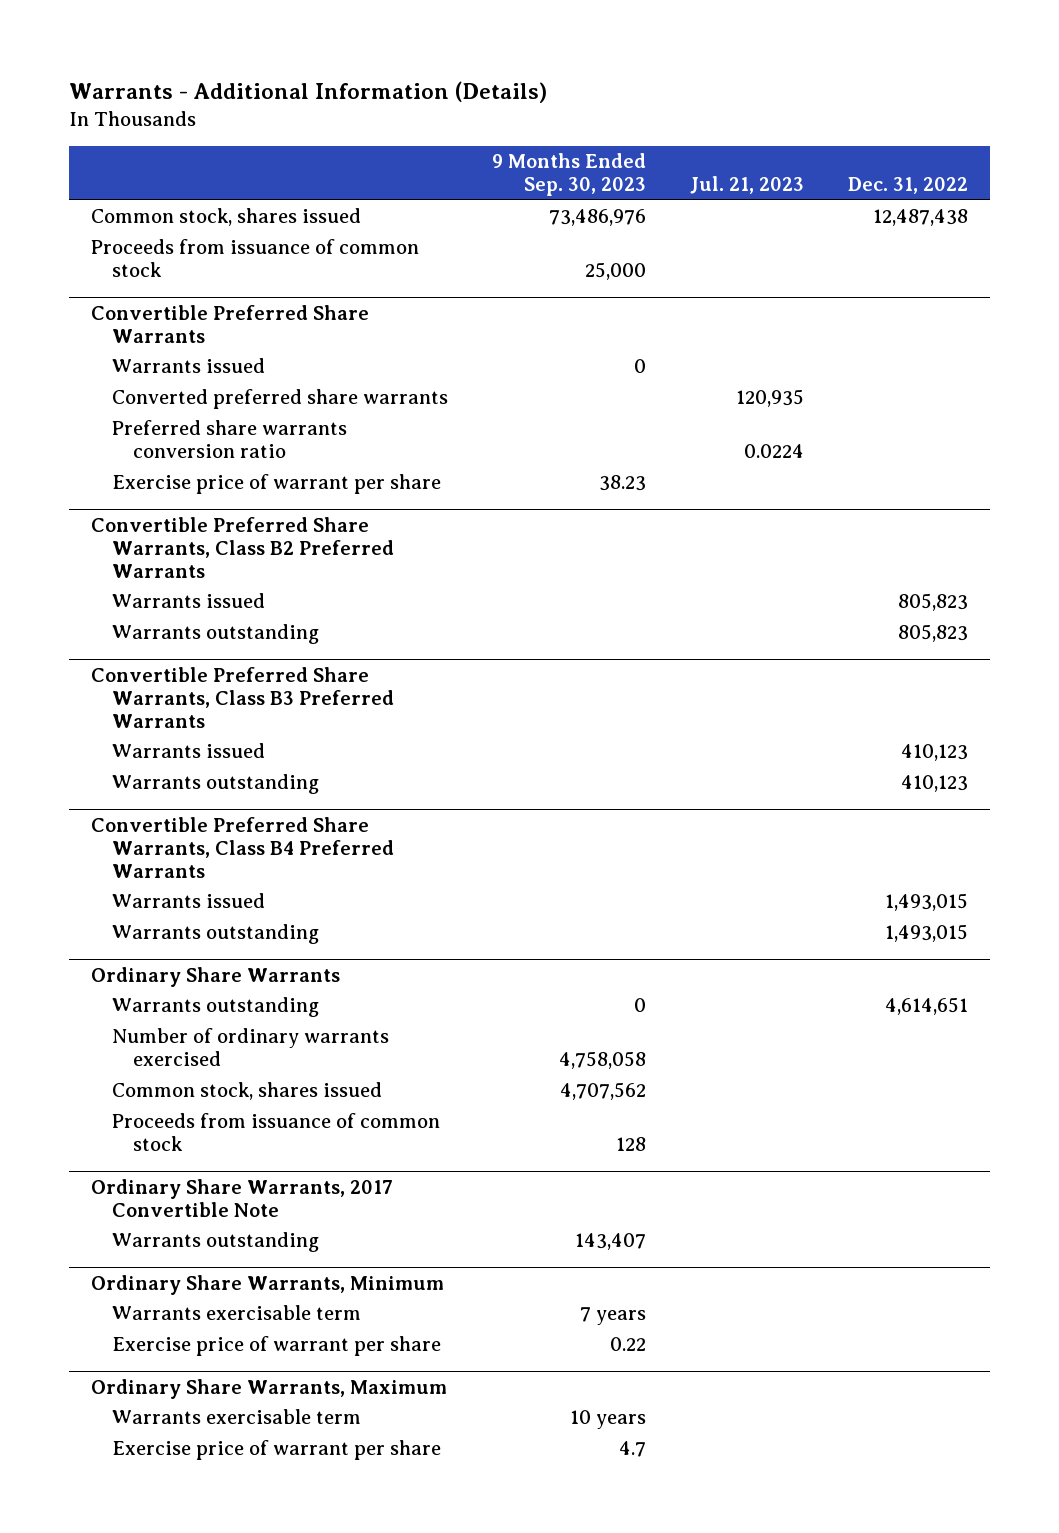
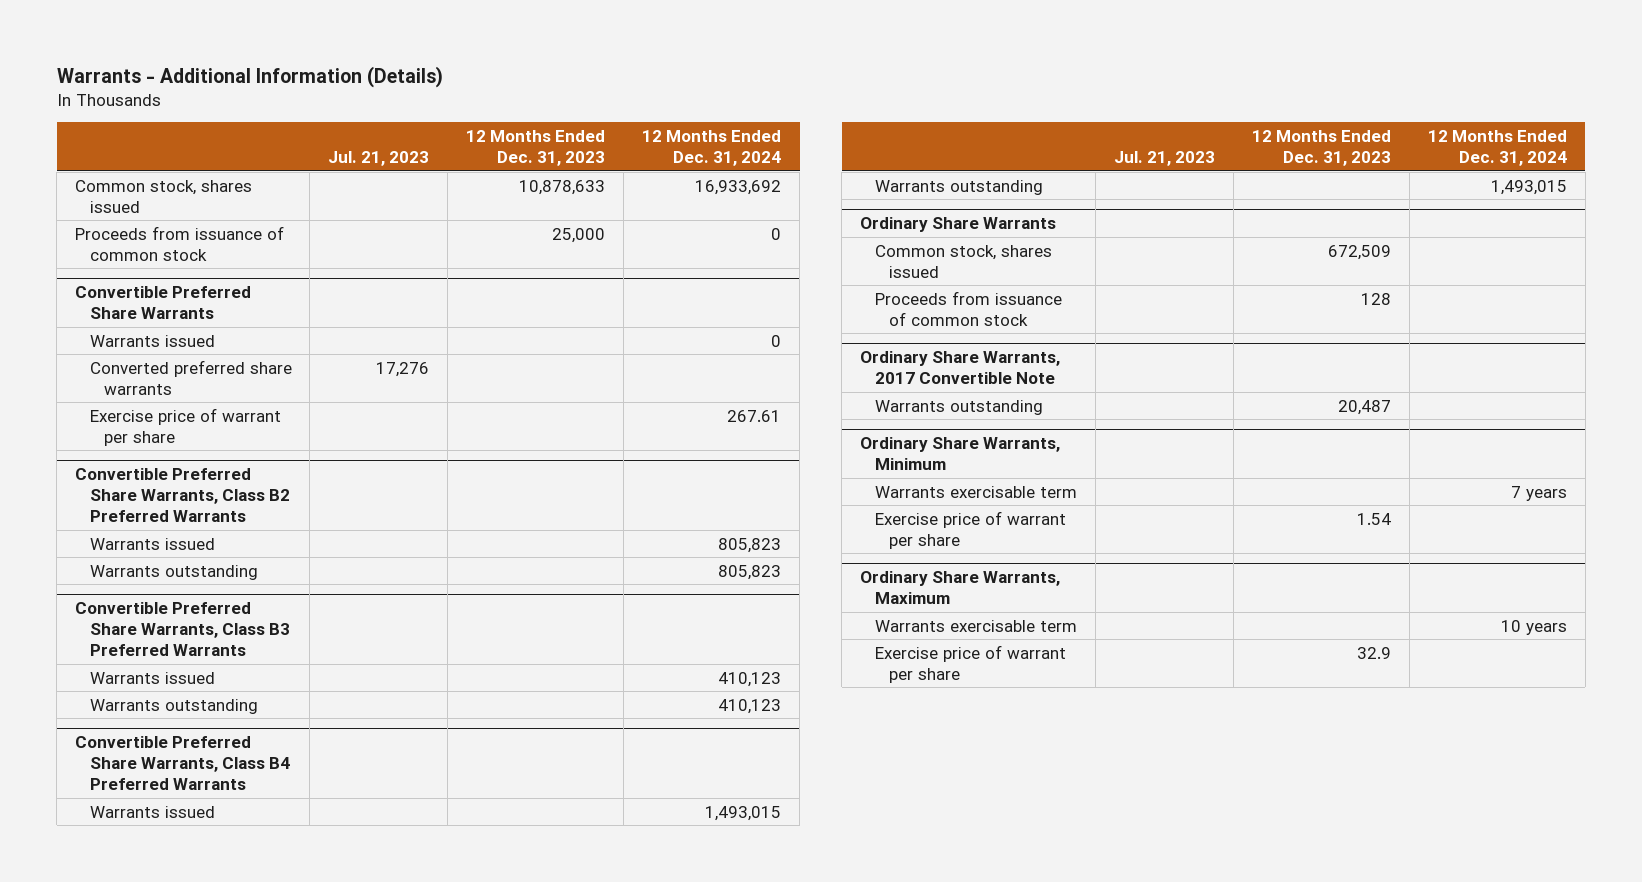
- | 9 Months Ended Sep. 30, 2023 | Jul. 21, 2023 | Dec. 31, 2022
+ | Jul. 21, 2023 | 12 Months Ended Dec. 31, 2023 | 12 Months Ended Dec. 31, 2024
@ Convertible Preferred Share Warrants
- Converted preferred share warrants | | 120,935 |
- Preferred share warrants conversion ratio | | 0.0224 |
+ Converted preferred share warrants | 17,276 | |
@ Ordinary Share Warrants
- Warrants outstanding | 0 | | 4,614,651
- Number of ordinary warrants exercised | 4,758,058 | |

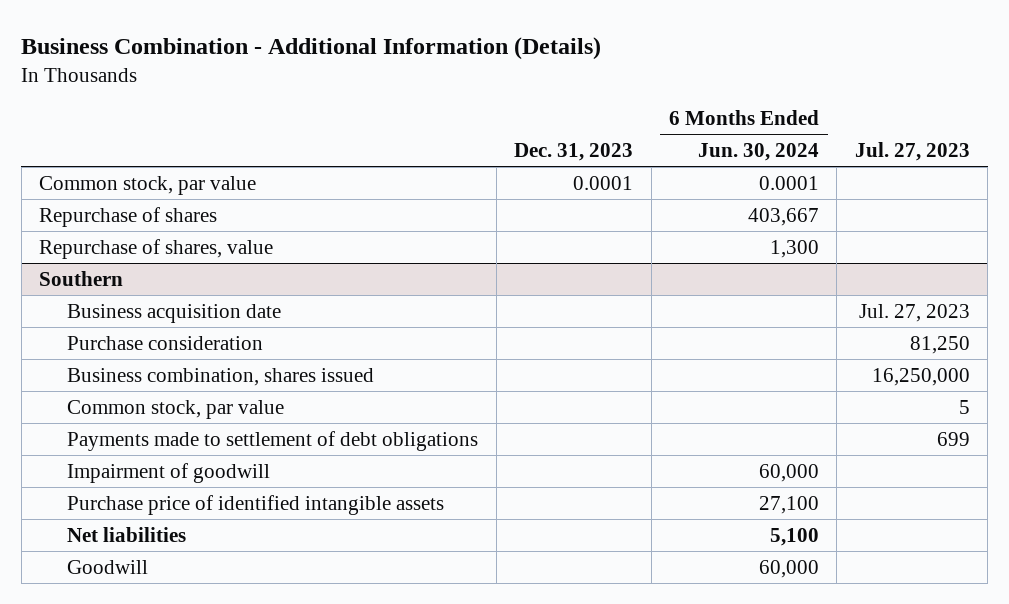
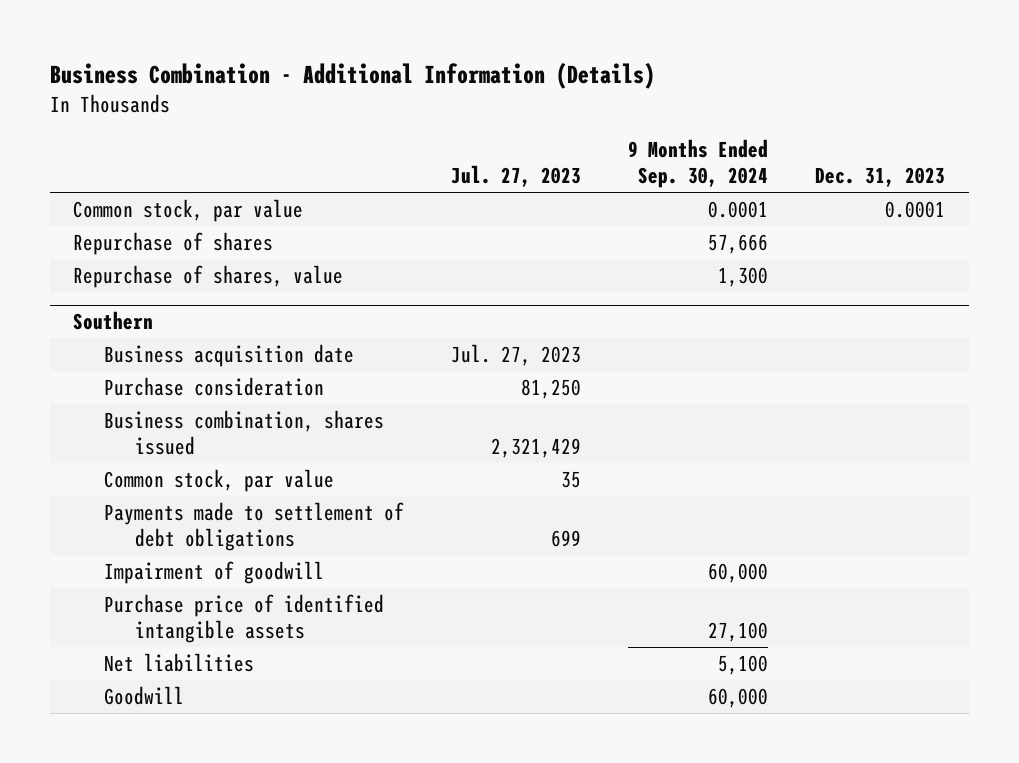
- | Dec. 31, 2023 | 6 Months Ended Jun. 30, 2024 | Jul. 27, 2023
+ | Jul. 27, 2023 | 9 Months Ended Sep. 30, 2024 | Dec. 31, 2023
@ Southern
- Business combination, shares issued | | | 16,250,000
- Common stock, par value | | | 5
+ Business combination, shares issued | 2,321,429 | |
+ Common stock, par value | 35 | |

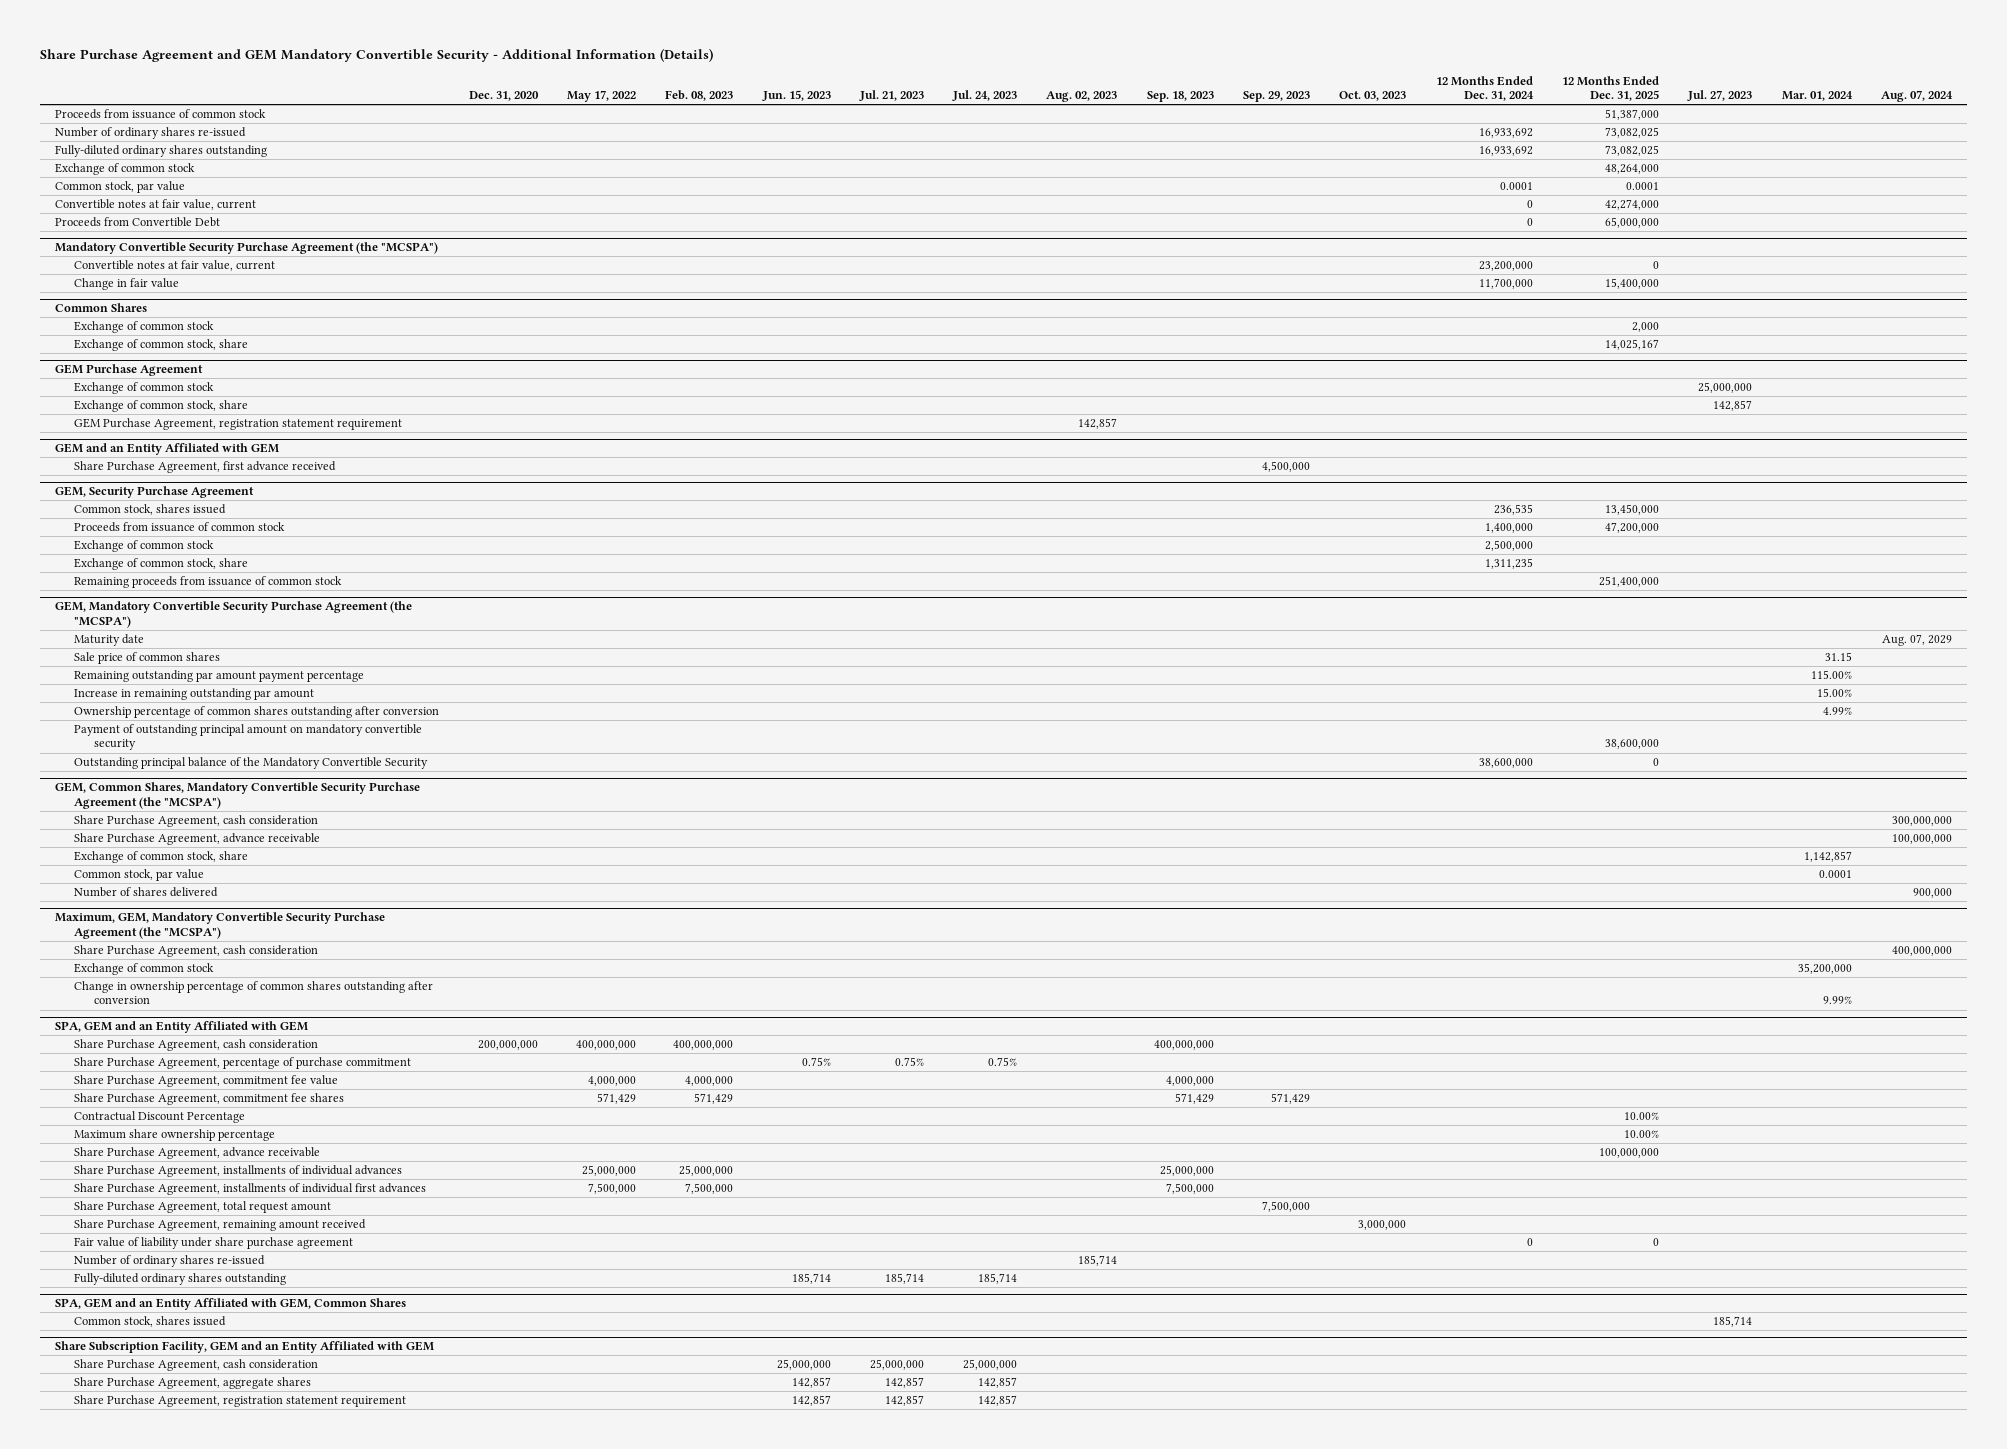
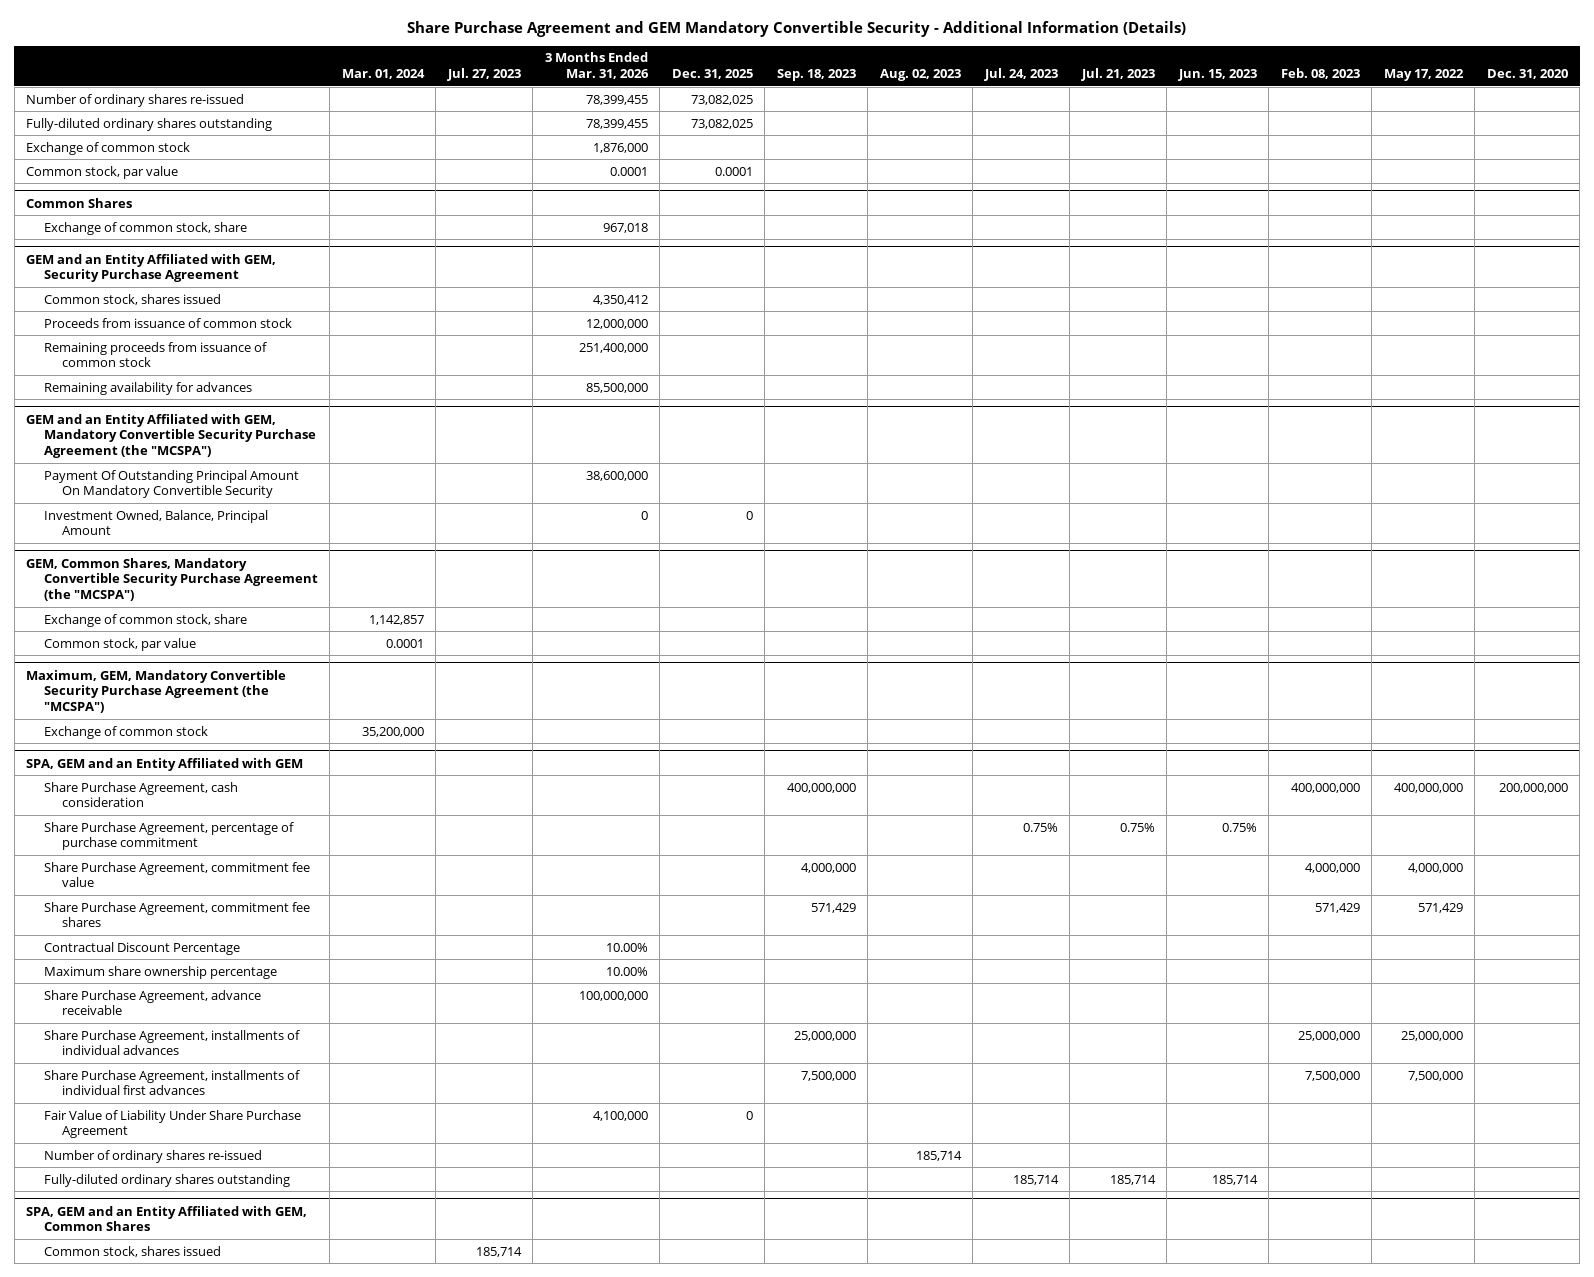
- | Dec. 31, 2020 | May 17, 2022 | Feb. 08, 2023 | Jun. 15, 2023 | Jul. 21, 2023 | Jul. 24, 2023 | Aug. 02, 2023 | Sep. 18, 2023 | Sep. 29, 2023 | Oct. 03, 2023 | 12 Months Ended Dec. 31, 2024 | 12 Months Ended Dec. 31, 2025 | Jul. 27, 2023 | Mar. 01, 2024 | Aug. 07, 2024
+ | Mar. 01, 2024 | Jul. 27, 2023 | 3 Months Ended Mar. 31, 2026 | Dec. 31, 2025 | Sep. 18, 2023 | Aug. 02, 2023 | Jul. 24, 2023 | Jul. 21, 2023 | Jun. 15, 2023 | Feb. 08, 2023 | May 17, 2022 | Dec. 31, 2020
- Proceeds from issuance of common stock | | | | | | | | | | | | 51,387,000 | | |
- Convertible notes at fair value, current | | | | | | | | | | | 0 | 42,274,000 | | |
- Proceeds from Convertible Debt | | | | | | | | | | | 0 | 65,000,000 | | |
- Mandatory Convertible Security Purchase Agreement (the "MCSPA")
- Convertible notes at fair value, current | | | | | | | | | | | 23,200,000 | 0 | | |
- Change in fair value | | | | | | | | | | | 11,700,000 | 15,400,000 | | |
@ Common Shares
- Exchange of common stock | | | | | | | | | | | | 2,000 | | |
- GEM Purchase Agreement
- Exchange of common stock | | | | | | | | | | | | | 25,000,000 | |
- Exchange of common stock, share | | | | | | | | | | | | | 142,857 | |
- GEM Purchase Agreement, registration statement requirement | | | | | | | 142,857 | | | | | | | |
- GEM and an Entity Affiliated with GEM
- Share Purchase Agreement, first advance received | | | | | | | | | 4,500,000 | | | | | |
- GEM, Security Purchase Agreement
- Common stock, shares issued | | | | | | | | | | | 236,535 | 13,450,000 | | |
- Proceeds from issuance of common stock | | | | | | | | | | | 1,400,000 | 47,200,000 | | |
- Exchange of common stock | | | | | | | | | | | 2,500,000 | | | |
- Exchange of common stock, share | | | | | | | | | | | 1,311,235 | | | |
- Remaining proceeds from issuance of common stock | | | | | | | | | | | | 251,400,000 | | |
- GEM, Mandatory Convertible Security Purchase Agreement (the "MCSPA")
- Maturity date | | | | | | | | | | | | | | | Aug. 07, 2029
- Sale price of common shares | | | | | | | | | | | | | | 31.15 |
- Remaining outstanding par amount payment percentage | | | | | | | | | | | | | | 115.00% |
- Increase in remaining outstanding par amount | | | | | | | | | | | | | | 15.00% |
- Ownership percentage of common shares outstanding after conversion | | | | | | | | | | | | | | 4.99% |
- Payment of outstanding principal amount on mandatory convertible security | | | | | | | | | | | | 38,600,000 | | |
- Outstanding principal balance of the Mandatory Convertible Security | | | | | | | | | | | 38,600,000 | 0 | | |
+ GEM and an Entity Affiliated with GEM, Security Purchase Agreement
+ Common stock, shares issued | | | 4,350,412 | | | | | | | | |
+ Proceeds from issuance of common stock | | | 12,000,000 | | | | | | | | |
+ Remaining proceeds from issuance of common stock | | | 251,400,000 | | | | | | | | |
+ Remaining availability for advances | | | 85,500,000 | | | | | | | | |
+ GEM and an Entity Affiliated with GEM, Mandatory Convertible Security Purchase Agreement (the "MCSPA")
+ Payment Of Outstanding Principal Amount On Mandatory Convertible Security | | | 38,600,000 | | | | | | | | |
+ Investment Owned, Balance, Principal Amount | | | 0 | 0 | | | | | | | |
@ GEM, Common Shares, Mandatory Convertible Security Purchase Agreement (the "MCSPA")
- Share Purchase Agreement, cash consideration | | | | | | | | | | | | | | | 300,000,000
- Share Purchase Agreement, advance receivable | | | | | | | | | | | | | | | 100,000,000
- Number of shares delivered | | | | | | | | | | | | | | | 900,000
@ Maximum, GEM, Mandatory Convertible Security Purchase Agreement (the "MCSPA")
- Share Purchase Agreement, cash consideration | | | | | | | | | | | | | | | 400,000,000
- Change in ownership percentage of common shares outstanding after conversion | | | | | | | | | | | | | | 9.99% |
@ SPA, GEM and an Entity Affiliated with GEM
- Share Purchase Agreement, total request amount | | | | | | | | | 7,500,000 | | | | | |
- Share Purchase Agreement, remaining amount received | | | | | | | | | | 3,000,000 | | | | |
- Fair value of liability under share purchase agreement | | | | | | | | | | | 0 | 0 | | |
+ Fair Value of Liability Under Share Purchase Agreement | | | 4,100,000 | 0 | | | | | | | |
- Share Subscription Facility, GEM and an Entity Affiliated with GEM
- Share Purchase Agreement, cash consideration | | | | 25,000,000 | 25,000,000 | 25,000,000 | | | | | | | | |
- Share Purchase Agreement, aggregate shares | | | | 142,857 | 142,857 | 142,857 | | | | | | | | |
- Share Purchase Agreement, registration statement requirement | | | | 142,857 | 142,857 | 142,857 | | | | | | | | |

